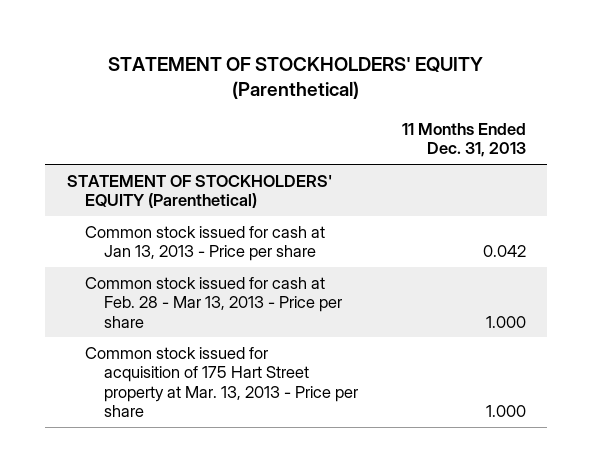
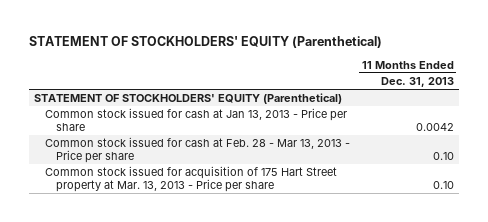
- Common stock issued for cash at Jan 13, 2013 - Price per share | 0.042
- Common stock issued for cash at Feb. 28 - Mar 13, 2013 - Price per share | 1.000
- Common stock issued for acquisition of 175 Hart Street property at Mar. 13, 2013 - Price per share | 1.000
+ Common stock issued for cash at Jan 13, 2013 - Price per share | 0.0042
+ Common stock issued for cash at Feb. 28 - Mar 13, 2013 - Price per share | 0.10
+ Common stock issued for acquisition of 175 Hart Street property at Mar. 13, 2013 - Price per share | 0.10

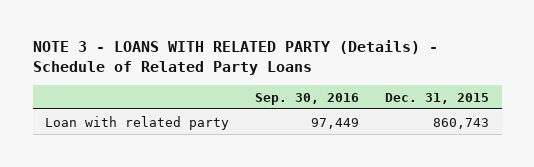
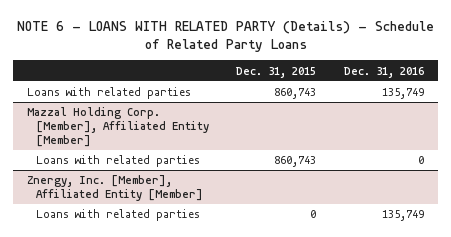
- NOTE 3 - LOANS WITH RELATED PARTY (Details) - Schedule of Related Party Loans
+ NOTE 6 - LOANS WITH RELATED PARTY (Details) - Schedule of Related Party Loans
- | Sep. 30, 2016 | Dec. 31, 2015
+ | Dec. 31, 2015 | Dec. 31, 2016
- Loan with related party | 97,449 | 860,743
+ Loans with related parties | 860,743 | 135,749
+ Mazzal Holding Corp. [Member], Affiliated Entity [Member]
+ Loans with related parties | 860,743 | 0
+ Znergy, Inc. [Member], Affiliated Entity [Member]
+ Loans with related parties | 0 | 135,749

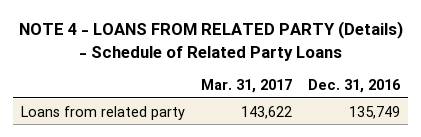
- NOTE 6 - LOANS WITH RELATED PARTY (Details) - Schedule of Related Party Loans
+ NOTE 4 - LOANS FROM RELATED PARTY (Details) - Schedule of Related Party Loans
- | Dec. 31, 2015 | Dec. 31, 2016
+ | Mar. 31, 2017 | Dec. 31, 2016
- Loans with related parties | 860,743 | 135,749
- Mazzal Holding Corp. [Member], Affiliated Entity [Member]
- Loans with related parties | 860,743 | 0
- Znergy, Inc. [Member], Affiliated Entity [Member]
- Loans with related parties | 0 | 135,749
+ Loans from related party | 143,622 | 135,749

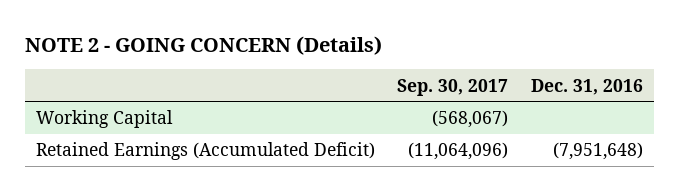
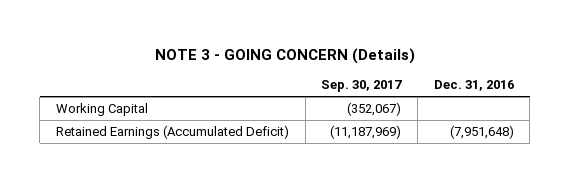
- NOTE 2 - GOING CONCERN (Details)
+ NOTE 3 - GOING CONCERN (Details)
- Working Capital | (568,067) |
- Retained Earnings (Accumulated Deficit) | (11,064,096) | (7,951,648)
+ Working Capital | (352,067) |
+ Retained Earnings (Accumulated Deficit) | (11,187,969) | (7,951,648)

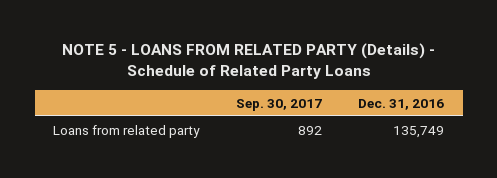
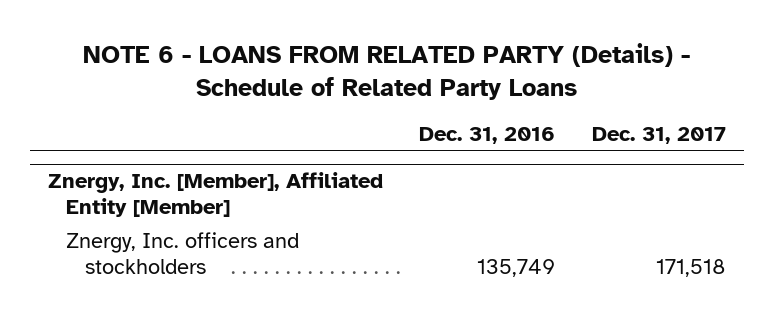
- NOTE 5 - LOANS FROM RELATED PARTY (Details) - Schedule of Related Party Loans
+ NOTE 6 - LOANS FROM RELATED PARTY (Details) - Schedule of Related Party Loans
- | Sep. 30, 2017 | Dec. 31, 2016
+ | Dec. 31, 2016 | Dec. 31, 2017
- Loans from related party | 892 | 135,749
+ Znergy, Inc. [Member], Affiliated Entity [Member]
+ Znergy, Inc. officers and stockholders | 135,749 | 171,518

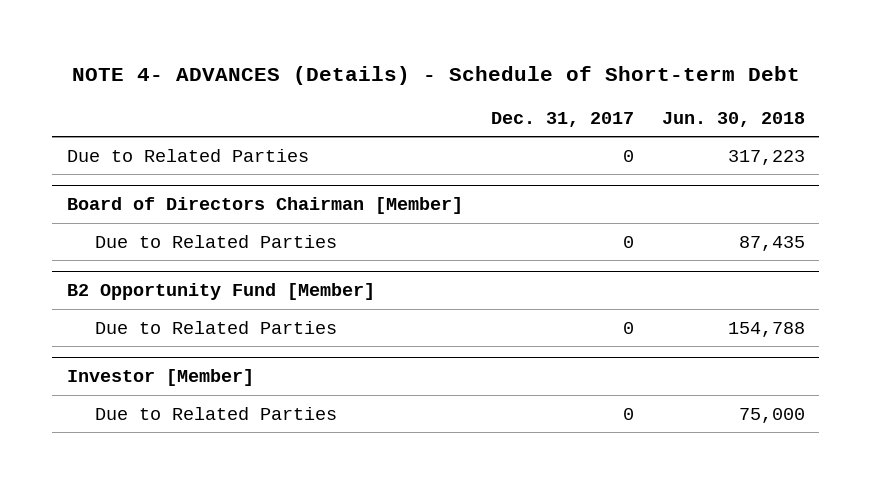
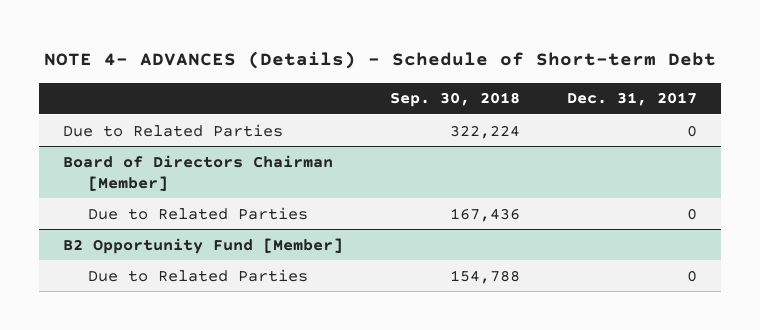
- | Dec. 31, 2017 | Jun. 30, 2018
+ | Sep. 30, 2018 | Dec. 31, 2017
- Investor [Member]
- Due to Related Parties | 0 | 75,000

